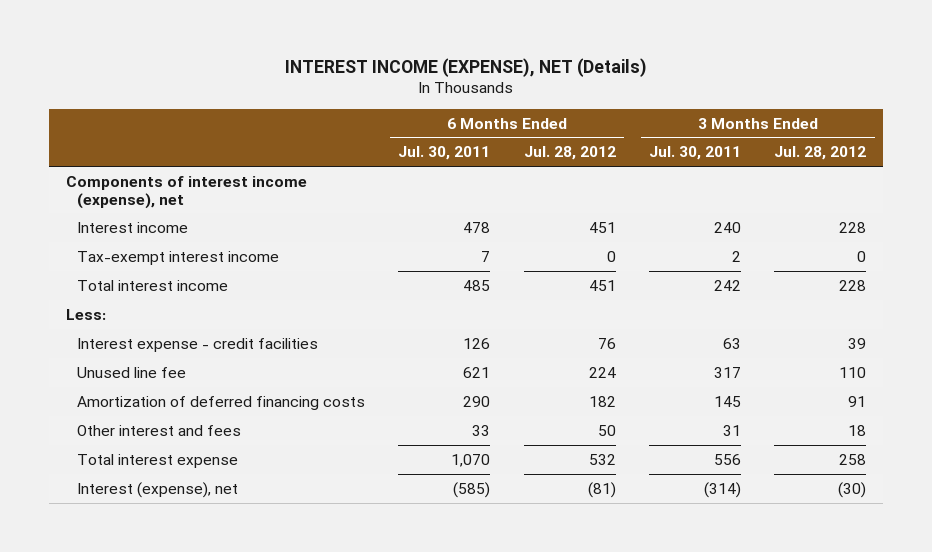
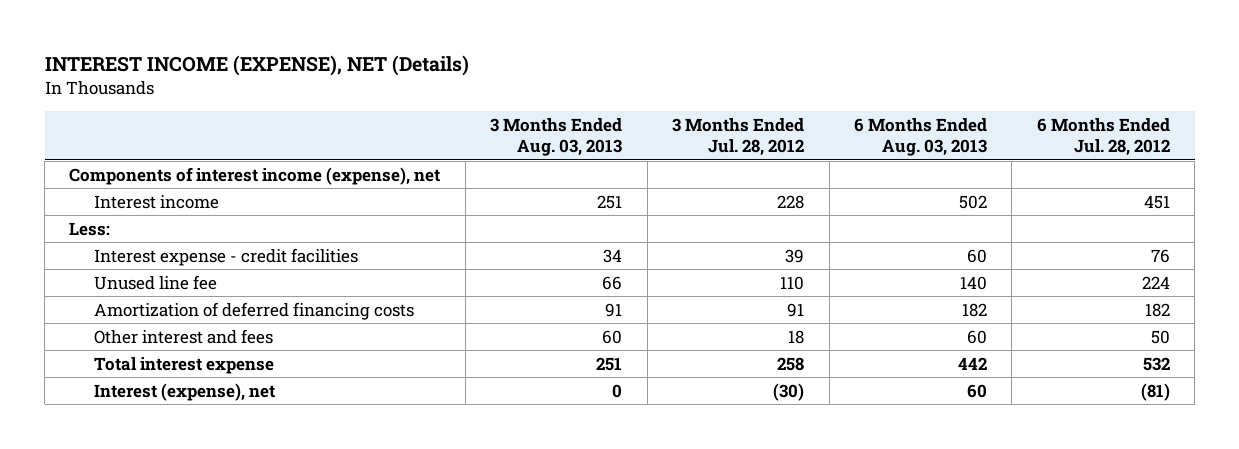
- | 6 Months Ended Jul. 30, 2011 | 6 Months Ended Jul. 28, 2012 | 3 Months Ended Jul. 30, 2011 | 3 Months Ended Jul. 28, 2012
+ | 3 Months Ended Aug. 03, 2013 | 3 Months Ended Jul. 28, 2012 | 6 Months Ended Aug. 03, 2013 | 6 Months Ended Jul. 28, 2012
- Tax-exempt interest income | 7 | 0 | 2 | 0
- Total interest income | 485 | 451 | 242 | 228

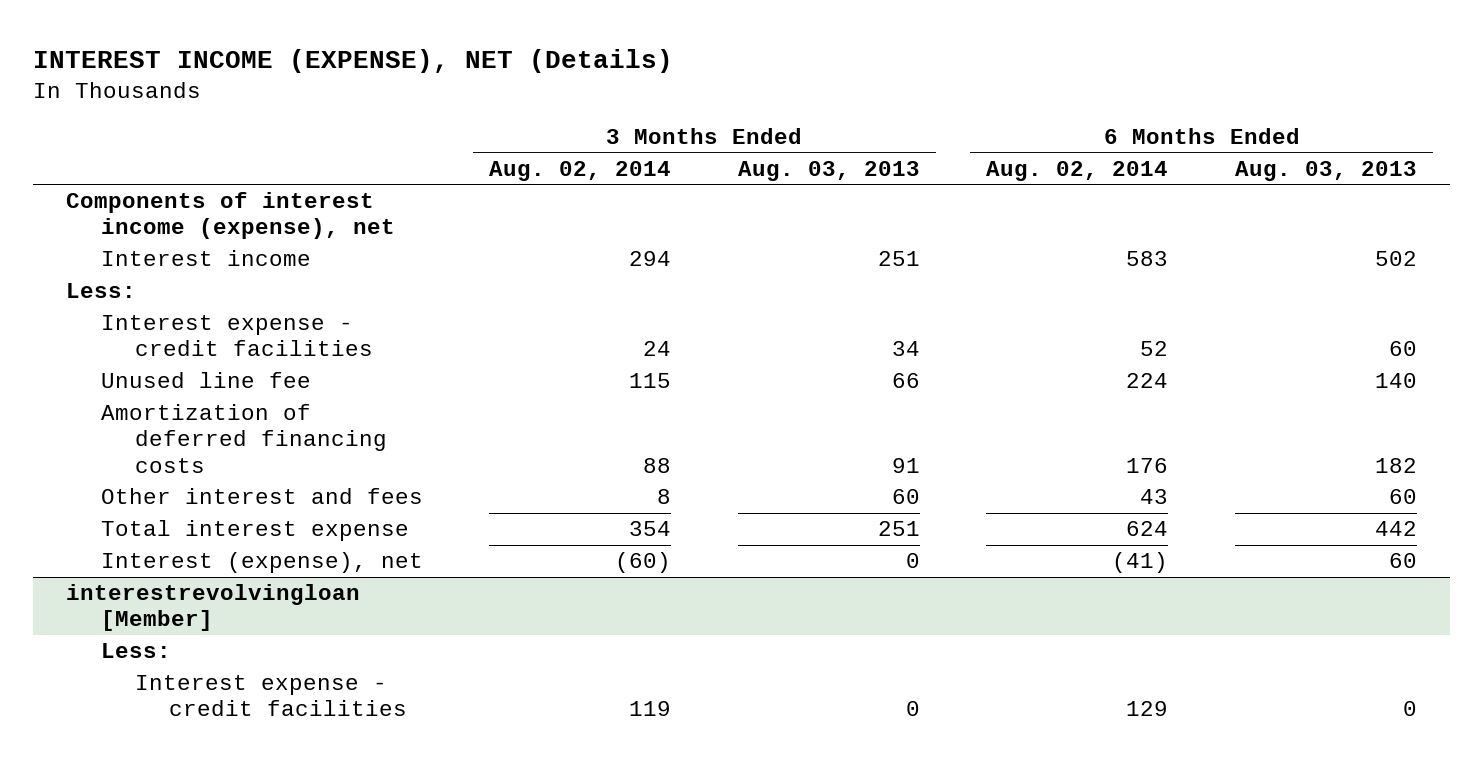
- | 3 Months Ended Aug. 03, 2013 | 3 Months Ended Jul. 28, 2012 | 6 Months Ended Aug. 03, 2013 | 6 Months Ended Jul. 28, 2012
+ | 3 Months Ended Aug. 02, 2014 | 3 Months Ended Aug. 03, 2013 | 6 Months Ended Aug. 02, 2014 | 6 Months Ended Aug. 03, 2013
+ interestrevolvingloan [Member]
+ Less:
+ Interest expense - credit facilities | 119 | 0 | 129 | 0

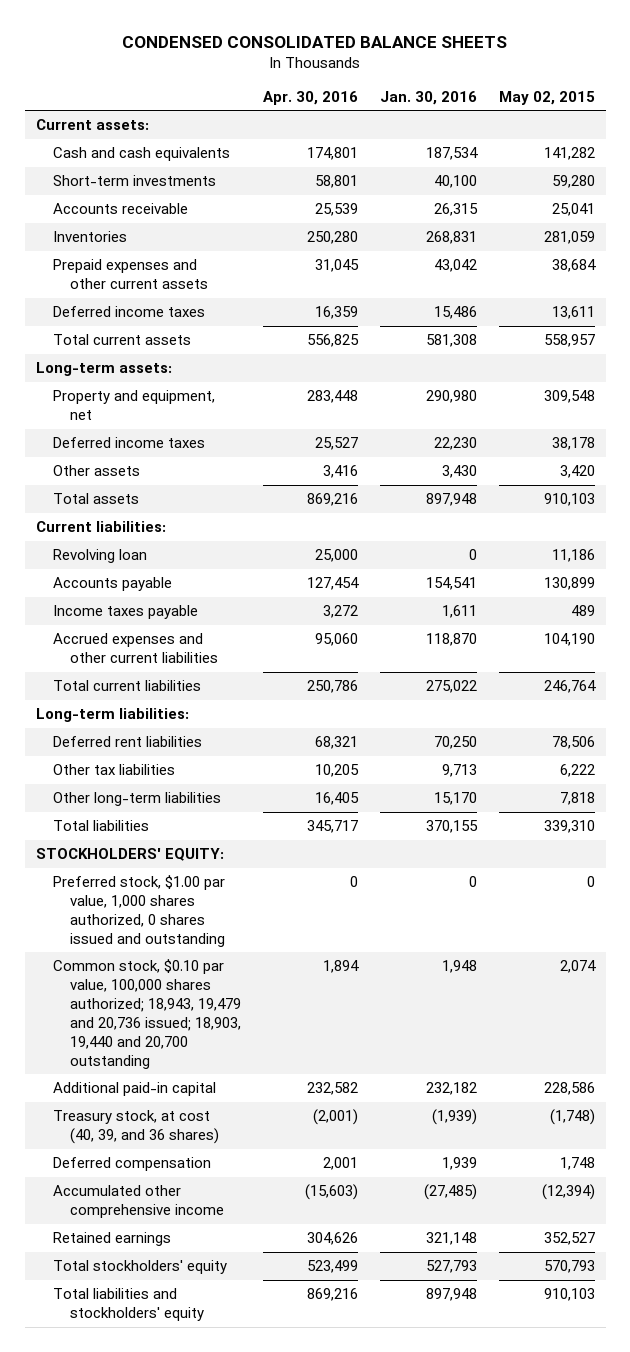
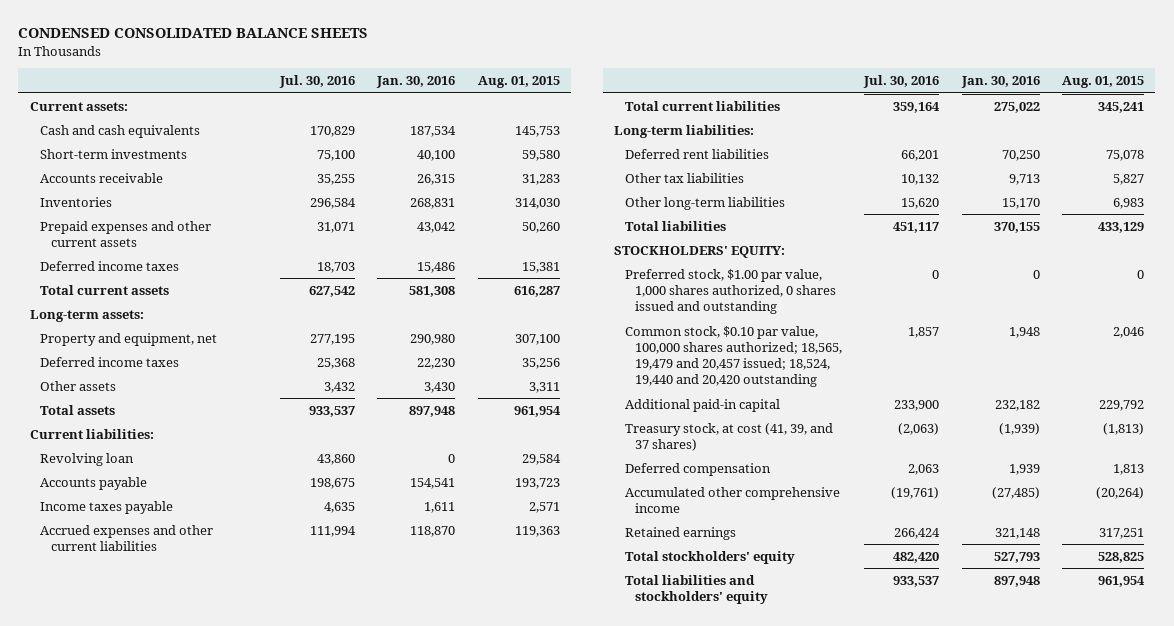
- | Apr. 30, 2016 | Jan. 30, 2016 | May 02, 2015
+ | Jul. 30, 2016 | Jan. 30, 2016 | Aug. 01, 2015
- Common stock, $0.10 par value, 100,000 shares authorized; 18,943, 19,479 and 20,736 issued; 18,903, 19,440 and 20,700 outstanding | 1,894 | 1,948 | 2,074
+ Common stock, $0.10 par value, 100,000 shares authorized; 18,565, 19,479 and 20,457 issued; 18,524, 19,440 and 20,420 outstanding | 1,857 | 1,948 | 2,046
- Treasury stock, at cost (40, 39, and 36 shares) | (2,001) | (1,939) | (1,748)
+ Treasury stock, at cost (41, 39, and 37 shares) | (2,063) | (1,939) | (1,813)

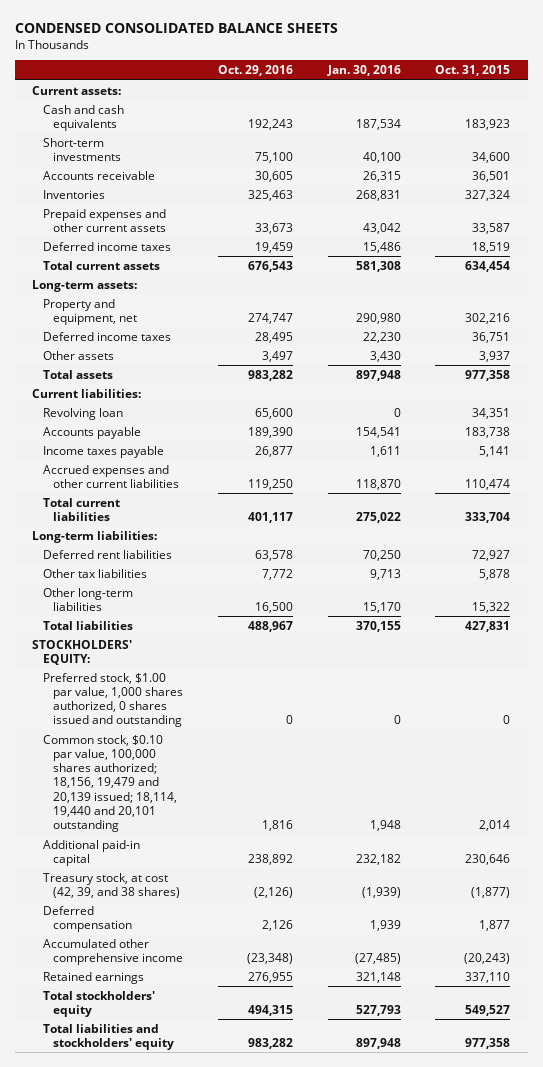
- | Jul. 30, 2016 | Jan. 30, 2016 | Aug. 01, 2015
+ | Oct. 29, 2016 | Jan. 30, 2016 | Oct. 31, 2015
- Common stock, $0.10 par value, 100,000 shares authorized; 18,565, 19,479 and 20,457 issued; 18,524, 19,440 and 20,420 outstanding | 1,857 | 1,948 | 2,046
+ Common stock, $0.10 par value, 100,000 shares authorized; 18,156, 19,479 and 20,139 issued; 18,114, 19,440 and 20,101 outstanding | 1,816 | 1,948 | 2,014
- Treasury stock, at cost (41, 39, and 37 shares) | (2,063) | (1,939) | (1,813)
+ Treasury stock, at cost (42, 39, and 38 shares) | (2,126) | (1,939) | (1,877)

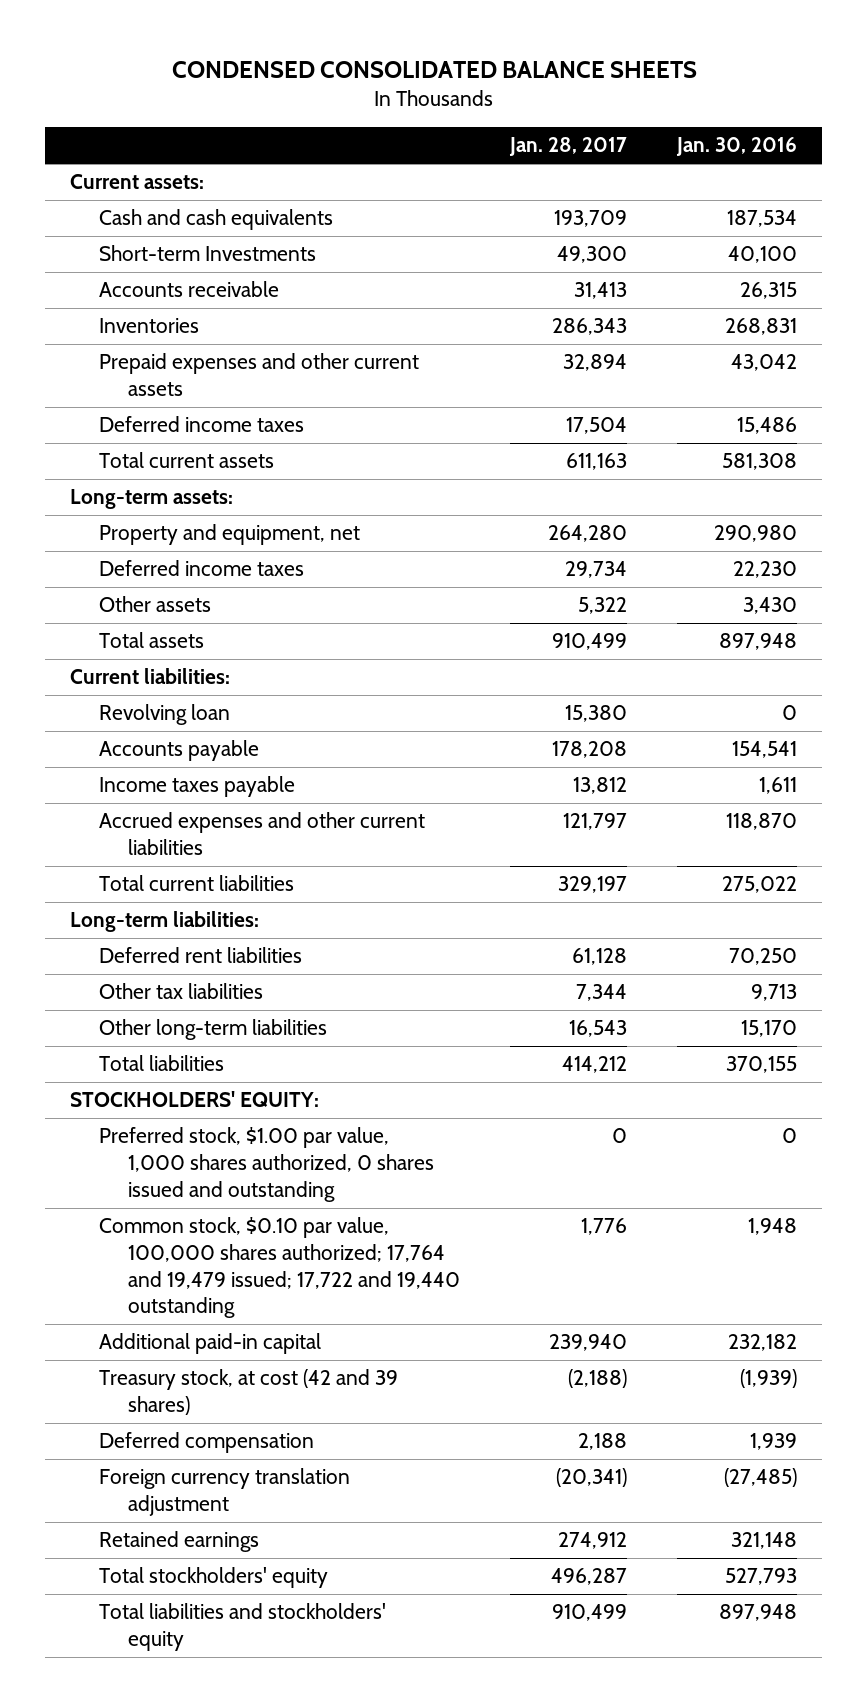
- | Oct. 29, 2016 | Jan. 30, 2016 | Oct. 31, 2015
+ | Jan. 28, 2017 | Jan. 30, 2016
- Short-term investments | 75,100 | 40,100 | 34,600
+ Short-term Investments | 49,300 | 40,100
- Common stock, $0.10 par value, 100,000 shares authorized; 18,156, 19,479 and 20,139 issued; 18,114, 19,440 and 20,101 outstanding | 1,816 | 1,948 | 2,014
+ Common stock, $0.10 par value, 100,000 shares authorized; 17,764 and 19,479 issued; 17,722 and 19,440 outstanding | 1,776 | 1,948
- Treasury stock, at cost (42, 39, and 38 shares) | (2,126) | (1,939) | (1,877)
+ Treasury stock, at cost (42 and 39 shares) | (2,188) | (1,939)
- Accumulated other comprehensive income | (23,348) | (27,485) | (20,243)
+ Foreign currency translation adjustment | (20,341) | (27,485)

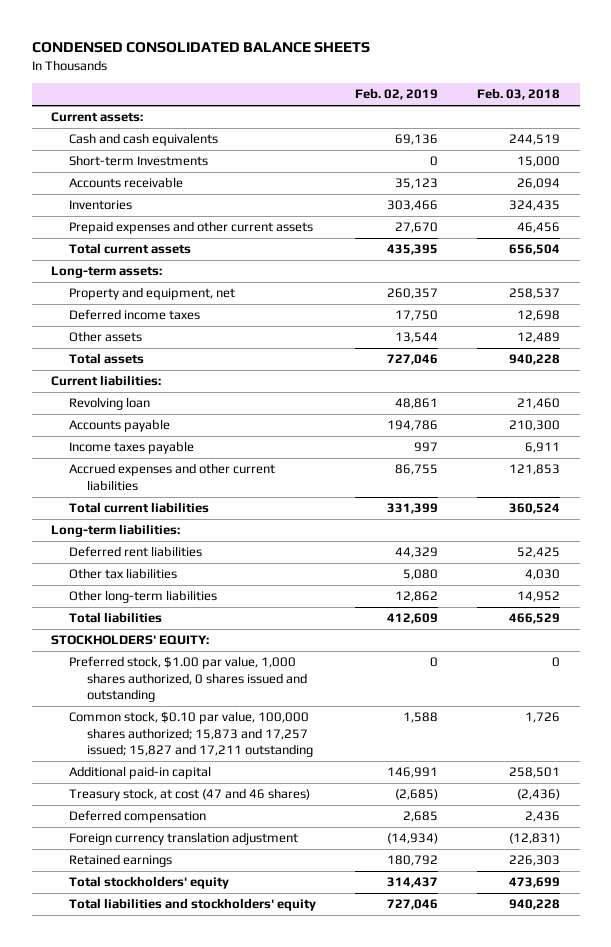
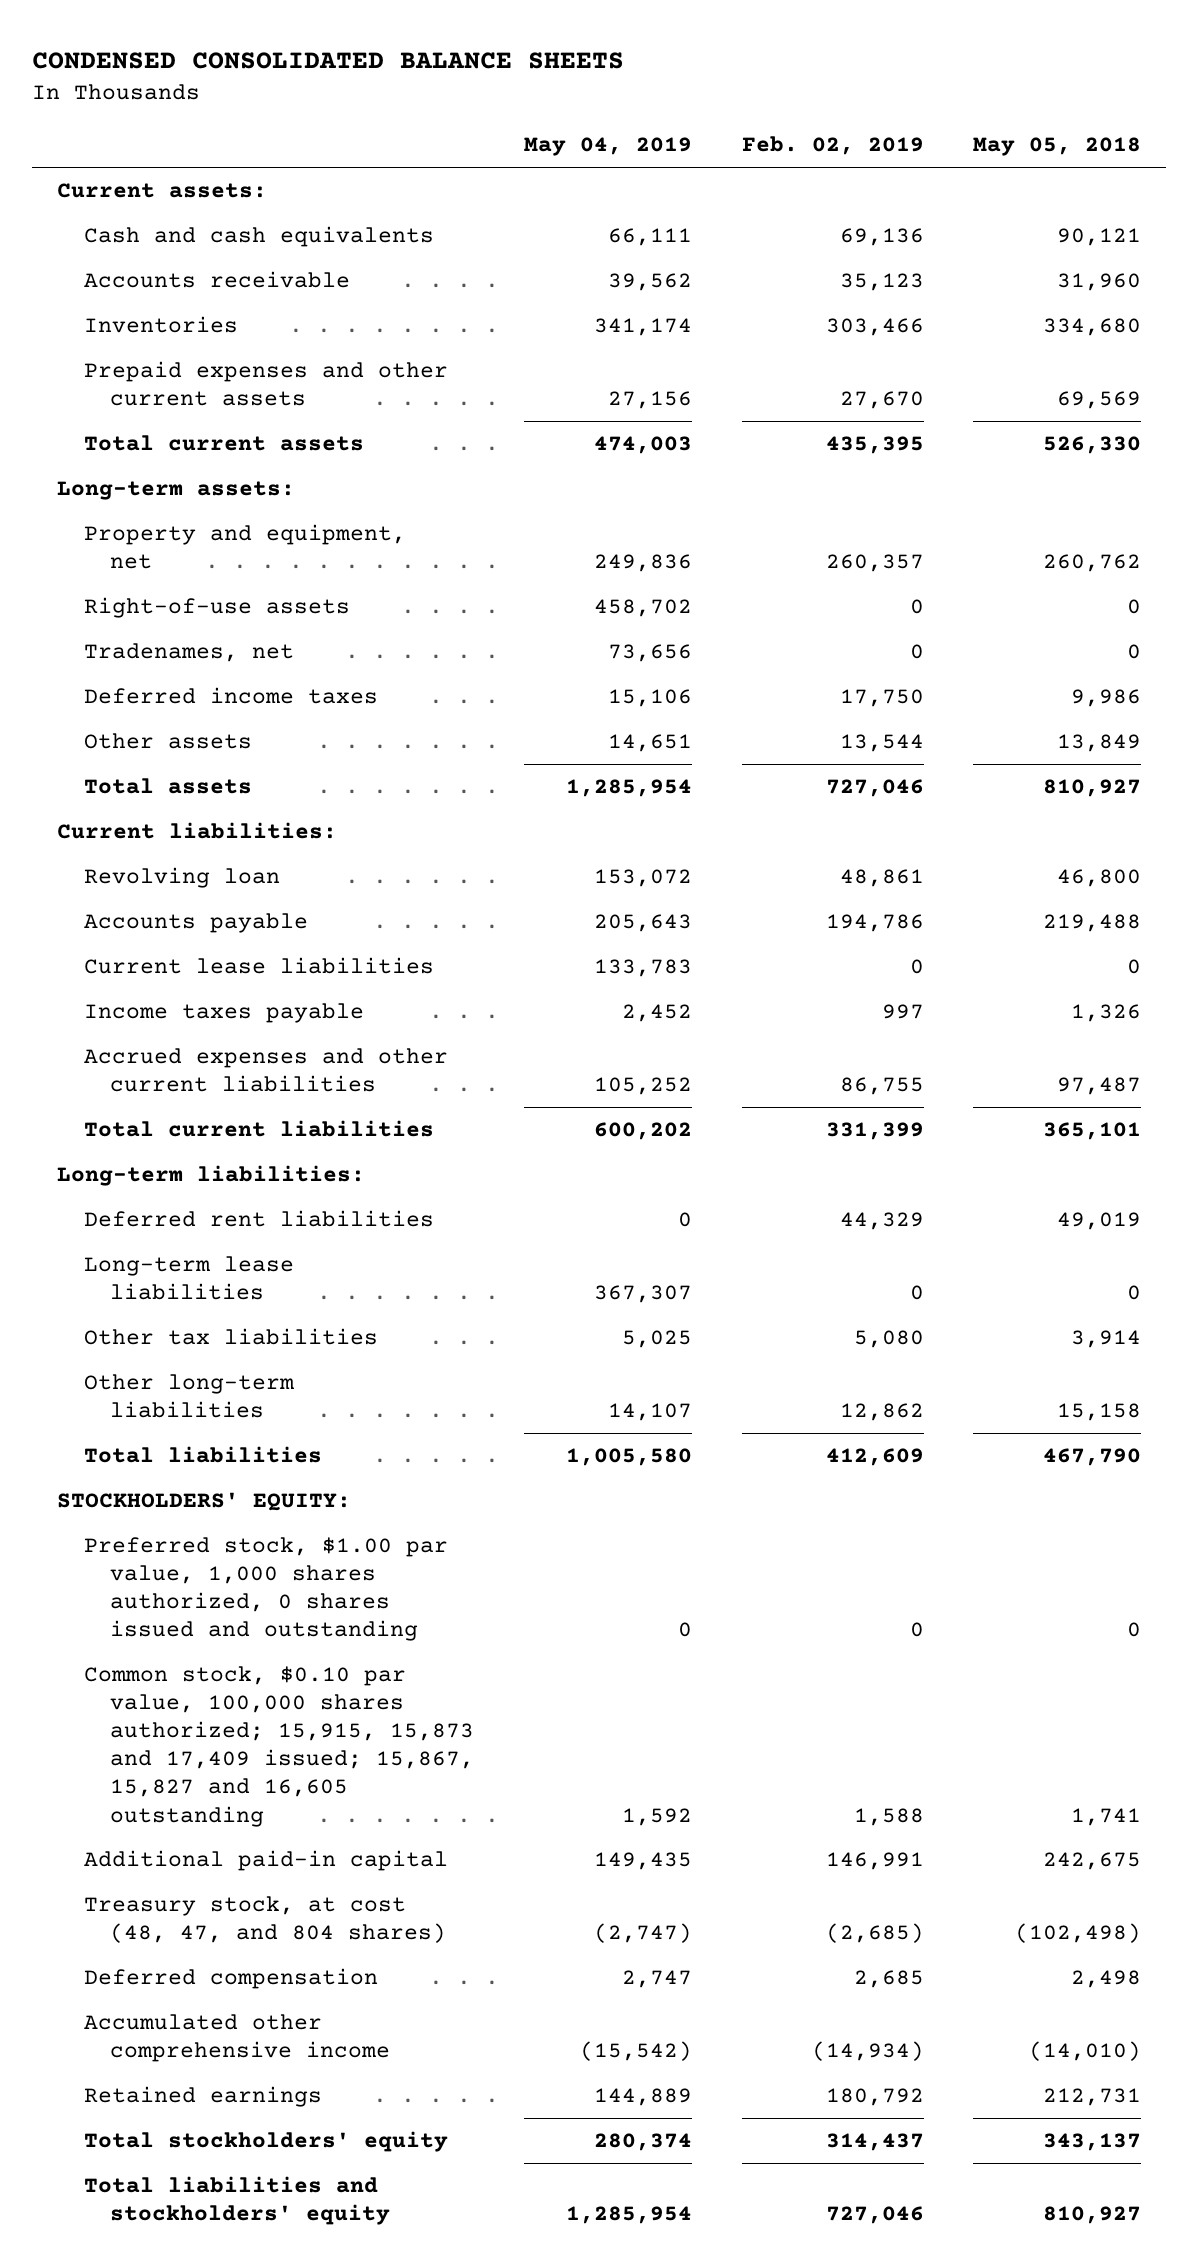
- | Feb. 02, 2019 | Feb. 03, 2018
+ | May 04, 2019 | Feb. 02, 2019 | May 05, 2018
- Short-term Investments | 0 | 15,000
+ Right-of-use assets | 458,702 | 0 | 0
+ Tradenames, net | 73,656 | 0 | 0
+ Current lease liabilities | 133,783 | 0 | 0
+ Long-term lease liabilities | 367,307 | 0 | 0
- Common stock, $0.10 par value, 100,000 shares authorized; 15,873 and 17,257 issued; 15,827 and 17,211 outstanding | 1,588 | 1,726
+ Common stock, $0.10 par value, 100,000 shares authorized; 15,915, 15,873 and 17,409 issued; 15,867, 15,827 and 16,605 outstanding | 1,592 | 1,588 | 1,741
- Treasury stock, at cost (47 and 46 shares) | (2,685) | (2,436)
+ Treasury stock, at cost (48, 47, and 804 shares) | (2,747) | (2,685) | (102,498)
- Foreign currency translation adjustment | (14,934) | (12,831)
+ Accumulated other comprehensive income | (15,542) | (14,934) | (14,010)

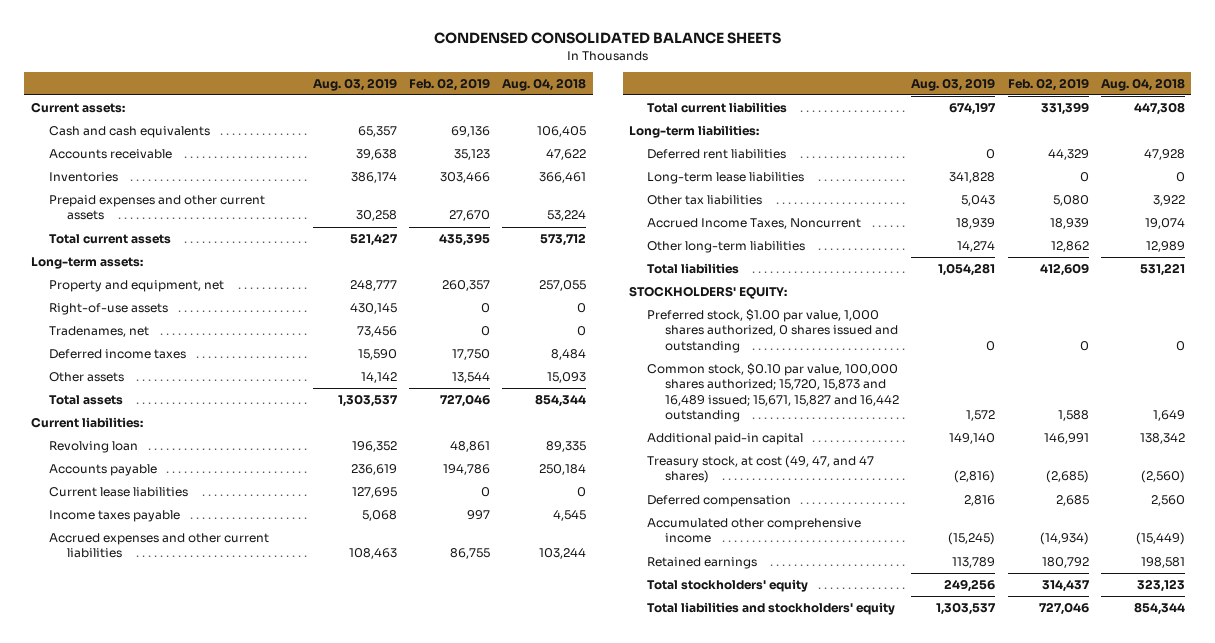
- | May 04, 2019 | Feb. 02, 2019 | May 05, 2018
+ | Aug. 03, 2019 | Feb. 02, 2019 | Aug. 04, 2018
+ Accrued Income Taxes, Noncurrent | 18,939 | 18,939 | 19,074
- Common stock, $0.10 par value, 100,000 shares authorized; 15,915, 15,873 and 17,409 issued; 15,867, 15,827 and 16,605 outstanding | 1,592 | 1,588 | 1,741
+ Common stock, $0.10 par value, 100,000 shares authorized; 15,720, 15,873 and 16,489 issued; 15,671, 15,827 and 16,442 outstanding | 1,572 | 1,588 | 1,649
- Treasury stock, at cost (48, 47, and 804 shares) | (2,747) | (2,685) | (102,498)
+ Treasury stock, at cost (49, 47, and 47 shares) | (2,816) | (2,685) | (2,560)

